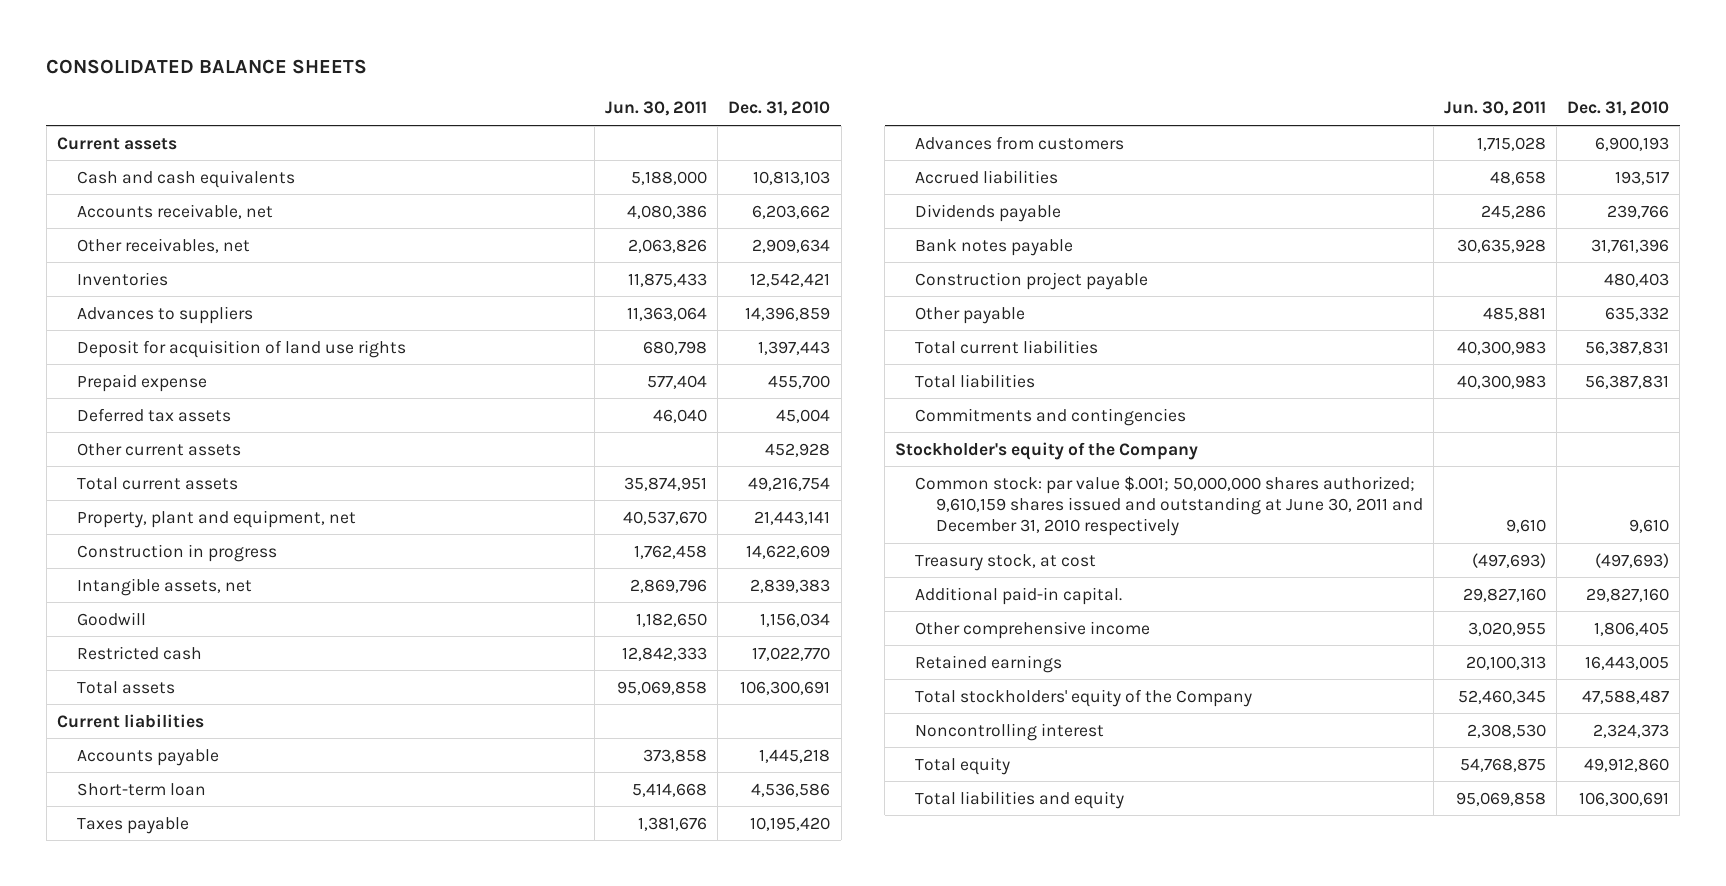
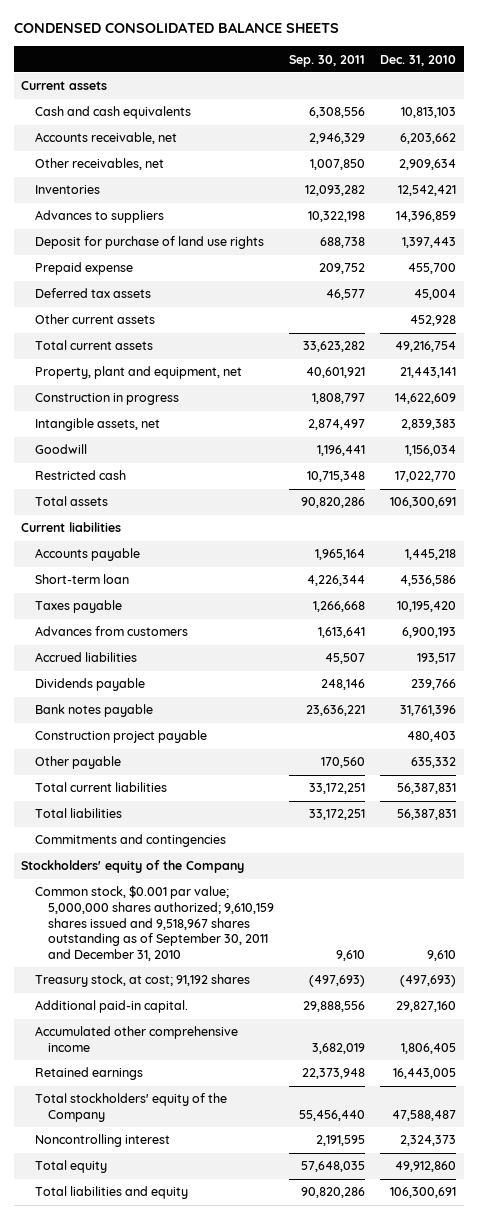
- CONSOLIDATED BALANCE SHEETS
+ CONDENSED CONSOLIDATED BALANCE SHEETS
- | Jun. 30, 2011 | Dec. 31, 2010
+ | Sep. 30, 2011 | Dec. 31, 2010
- Deposit for acquisition of land use rights | 680,798 | 1,397,443
+ Deposit for purchase of land use rights | 688,738 | 1,397,443
- Stockholder's equity of the Company
- Common stock: par value $.001; 50,000,000 shares authorized; 9,610,159 shares issued and outstanding at June 30, 2011 and December 31, 2010 respectively | 9,610 | 9,610
- Treasury stock, at cost | (497,693) | (497,693)
+ Stockholders' equity of the Company
+ Common stock, $0.001 par value; 5,000,000 shares authorized; 9,610,159 shares issued and 9,518,967 shares outstanding as of September 30, 2011 and December 31, 2010 | 9,610 | 9,610
+ Treasury stock, at cost; 91,192 shares | (497,693) | (497,693)
- Other comprehensive income | 3,020,955 | 1,806,405
+ Accumulated other comprehensive income | 3,682,019 | 1,806,405

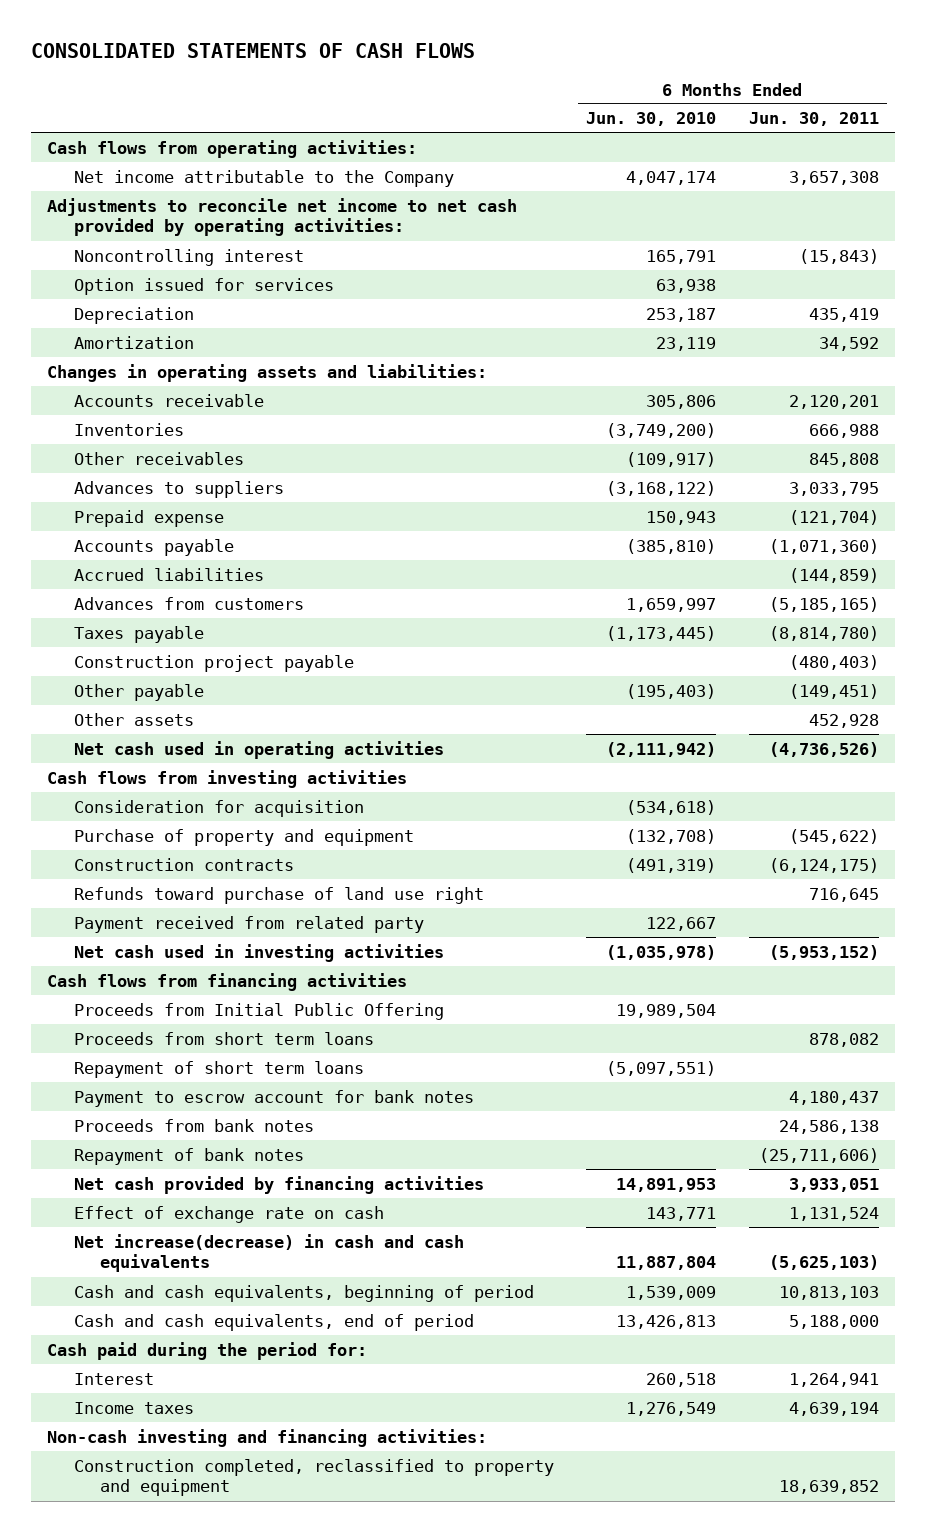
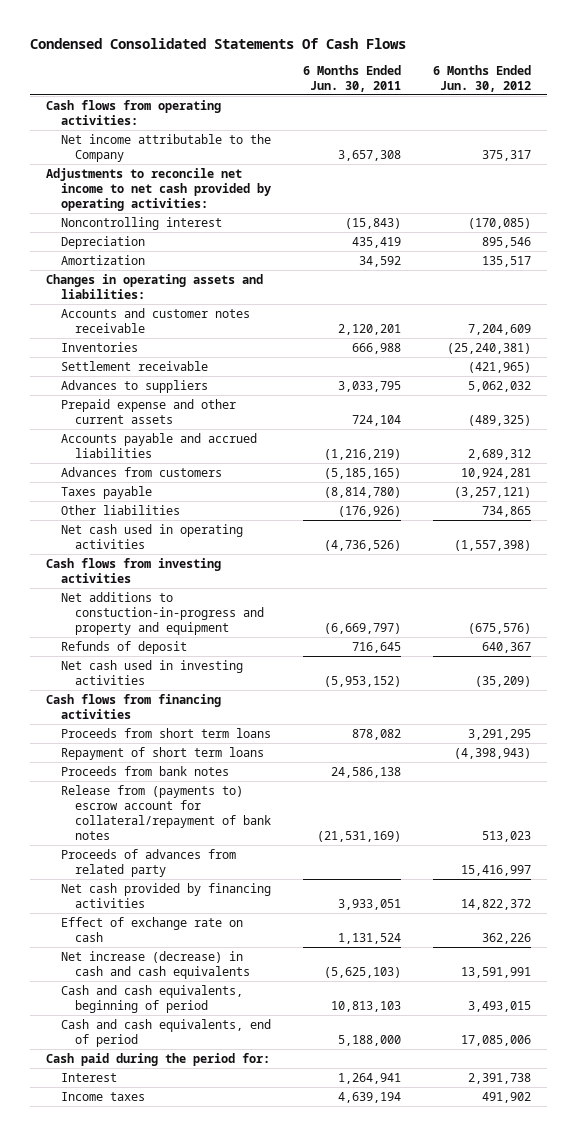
- CONSOLIDATED STATEMENTS OF CASH FLOWS
+ Condensed Consolidated Statements Of Cash Flows
- | 6 Months Ended Jun. 30, 2010 | 6 Months Ended Jun. 30, 2011
+ | 6 Months Ended Jun. 30, 2011 | 6 Months Ended Jun. 30, 2012
- Option issued for services | 63,938 |
- Accounts receivable | 305,806 | 2,120,201
+ Accounts and customer notes receivable | 2,120,201 | 7,204,609
- Other receivables | (109,917) | 845,808
+ Settlement receivable | | (421,965)
- Prepaid expense | 150,943 | (121,704)
- Accounts payable | (385,810) | (1,071,360)
- Accrued liabilities | | (144,859)
+ Prepaid expense and other current assets | 724,104 | (489,325)
+ Accounts payable and accrued liabilities | (1,216,219) | 2,689,312
- Construction project payable | | (480,403)
- Other payable | (195,403) | (149,451)
- Other assets | | 452,928
+ Other liabilities | (176,926) | 734,865
- Consideration for acquisition | (534,618) |
- Purchase of property and equipment | (132,708) | (545,622)
- Construction contracts | (491,319) | (6,124,175)
- Refunds toward purchase of land use right | | 716,645
- Payment received from related party | 122,667 |
+ Net additions to constuction-in-progress and property and equipment | (6,669,797) | (675,576)
+ Refunds of deposit | 716,645 | 640,367
- Proceeds from Initial Public Offering | 19,989,504 |
- Payment to escrow account for bank notes | | 4,180,437
- Repayment of bank notes | | (25,711,606)
+ Release from (payments to) escrow account for collateral/repayment of bank notes | (21,531,169) | 513,023
+ Proceeds of advances from related party | | 15,416,997
- Net increase(decrease) in cash and cash equivalents | 11,887,804 | (5,625,103)
+ Net increase (decrease) in cash and cash equivalents | (5,625,103) | 13,591,991
- Non-cash investing and financing activities:
- Construction completed, reclassified to property and equipment | | 18,639,852

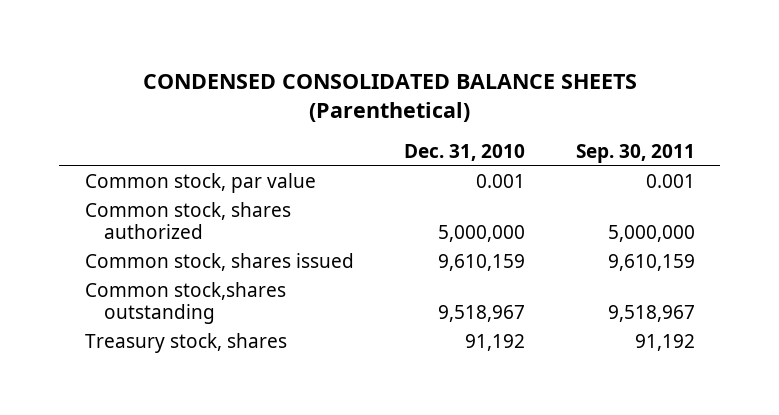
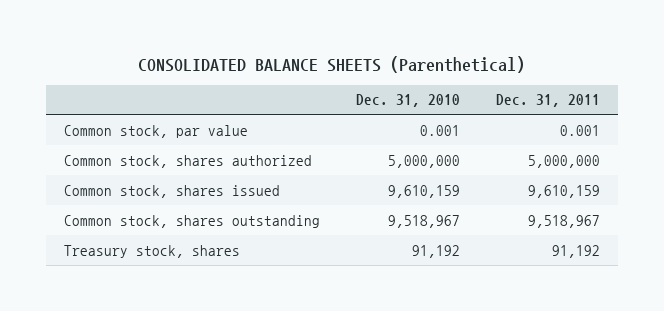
- CONDENSED CONSOLIDATED BALANCE SHEETS (Parenthetical)
+ CONSOLIDATED BALANCE SHEETS (Parenthetical)
- | Dec. 31, 2010 | Sep. 30, 2011
+ | Dec. 31, 2010 | Dec. 31, 2011
- Common stock,shares outstanding | 9,518,967 | 9,518,967
+ Common stock, shares outstanding | 9,518,967 | 9,518,967

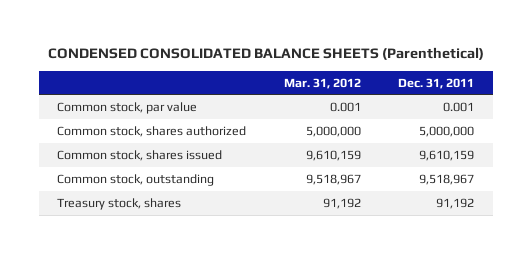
- CONSOLIDATED BALANCE SHEETS (Parenthetical)
+ CONDENSED CONSOLIDATED BALANCE SHEETS (Parenthetical)
- | Dec. 31, 2010 | Dec. 31, 2011
+ | Mar. 31, 2012 | Dec. 31, 2011
- Common stock, shares outstanding | 9,518,967 | 9,518,967
+ Common stock, outstanding | 9,518,967 | 9,518,967

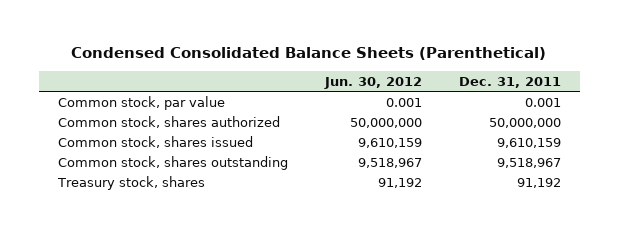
- CONDENSED CONSOLIDATED BALANCE SHEETS (Parenthetical)
+ Condensed Consolidated Balance Sheets (Parenthetical)
- | Mar. 31, 2012 | Dec. 31, 2011
+ | Jun. 30, 2012 | Dec. 31, 2011
- Common stock, shares authorized | 5,000,000 | 5,000,000
+ Common stock, shares authorized | 50,000,000 | 50,000,000
- Common stock, outstanding | 9,518,967 | 9,518,967
+ Common stock, shares outstanding | 9,518,967 | 9,518,967

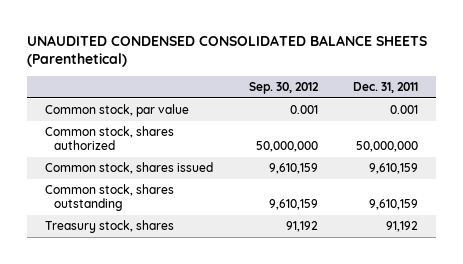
- Condensed Consolidated Balance Sheets (Parenthetical)
+ UNAUDITED CONDENSED CONSOLIDATED BALANCE SHEETS (Parenthetical)
- | Jun. 30, 2012 | Dec. 31, 2011
+ | Sep. 30, 2012 | Dec. 31, 2011
- Common stock, shares outstanding | 9,518,967 | 9,518,967
+ Common stock, shares outstanding | 9,610,159 | 9,610,159

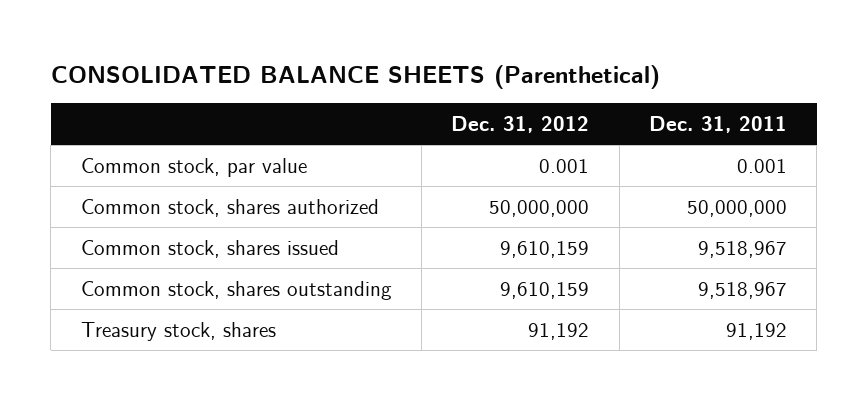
- UNAUDITED CONDENSED CONSOLIDATED BALANCE SHEETS (Parenthetical)
+ CONSOLIDATED BALANCE SHEETS (Parenthetical)
- | Sep. 30, 2012 | Dec. 31, 2011
+ | Dec. 31, 2012 | Dec. 31, 2011
- Common stock, shares issued | 9,610,159 | 9,610,159
- Common stock, shares outstanding | 9,610,159 | 9,610,159
+ Common stock, shares issued | 9,610,159 | 9,518,967
+ Common stock, shares outstanding | 9,610,159 | 9,518,967

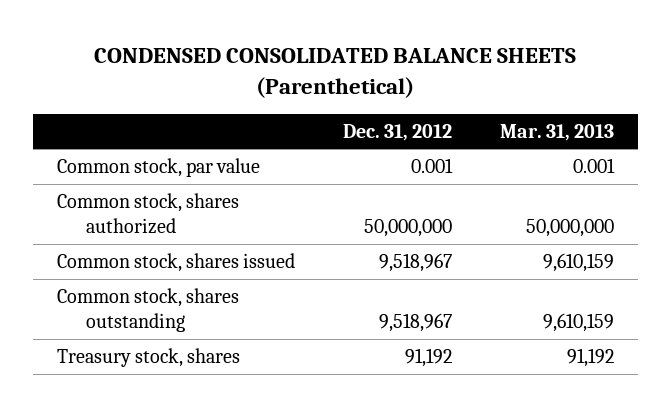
- CONSOLIDATED BALANCE SHEETS (Parenthetical)
+ CONDENSED CONSOLIDATED BALANCE SHEETS (Parenthetical)
- | Dec. 31, 2012 | Dec. 31, 2011
+ | Dec. 31, 2012 | Mar. 31, 2013
- Common stock, shares issued | 9,610,159 | 9,518,967
- Common stock, shares outstanding | 9,610,159 | 9,518,967
+ Common stock, shares issued | 9,518,967 | 9,610,159
+ Common stock, shares outstanding | 9,518,967 | 9,610,159

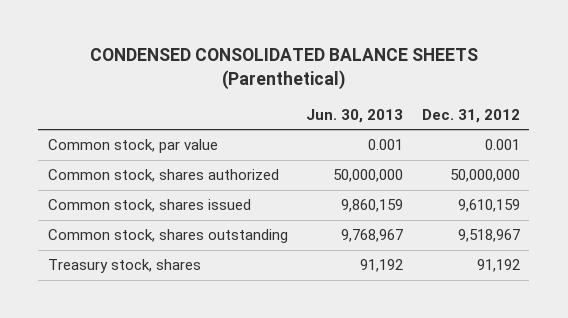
- | Dec. 31, 2012 | Mar. 31, 2013
+ | Jun. 30, 2013 | Dec. 31, 2012
- Common stock, shares issued | 9,518,967 | 9,610,159
+ Common stock, shares issued | 9,860,159 | 9,610,159

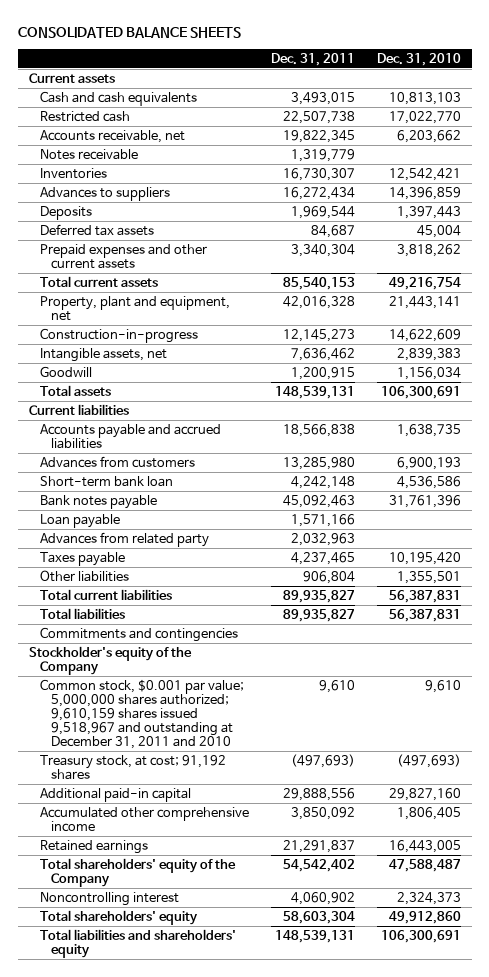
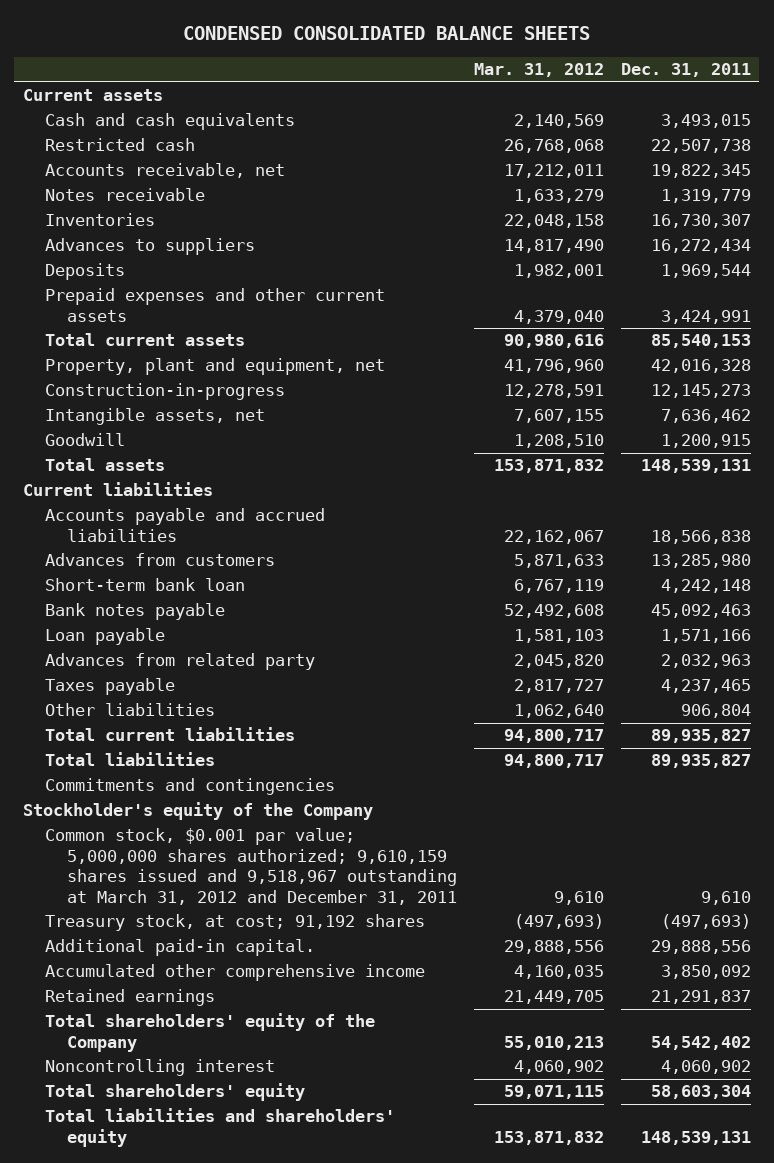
- CONSOLIDATED BALANCE SHEETS
+ CONDENSED CONSOLIDATED BALANCE SHEETS
- | Dec. 31, 2011 | Dec. 31, 2010
+ | Mar. 31, 2012 | Dec. 31, 2011
- Deferred tax assets | 84,687 | 45,004
- Prepaid expenses and other current assets | 3,340,304 | 3,818,262
+ Prepaid expenses and other current assets | 4,379,040 | 3,424,991
- Common stock, $0.001 par value; 5,000,000 shares authorized; 9,610,159 shares issued 9,518,967 and outstanding at December 31, 2011 and 2010 | 9,610 | 9,610
+ Common stock, $0.001 par value; 5,000,000 shares authorized; 9,610,159 shares issued and 9,518,967 outstanding at March 31, 2012 and December 31, 2011 | 9,610 | 9,610
- Additional paid-in capital | 29,888,556 | 29,827,160
+ Additional paid-in capital. | 29,888,556 | 29,888,556

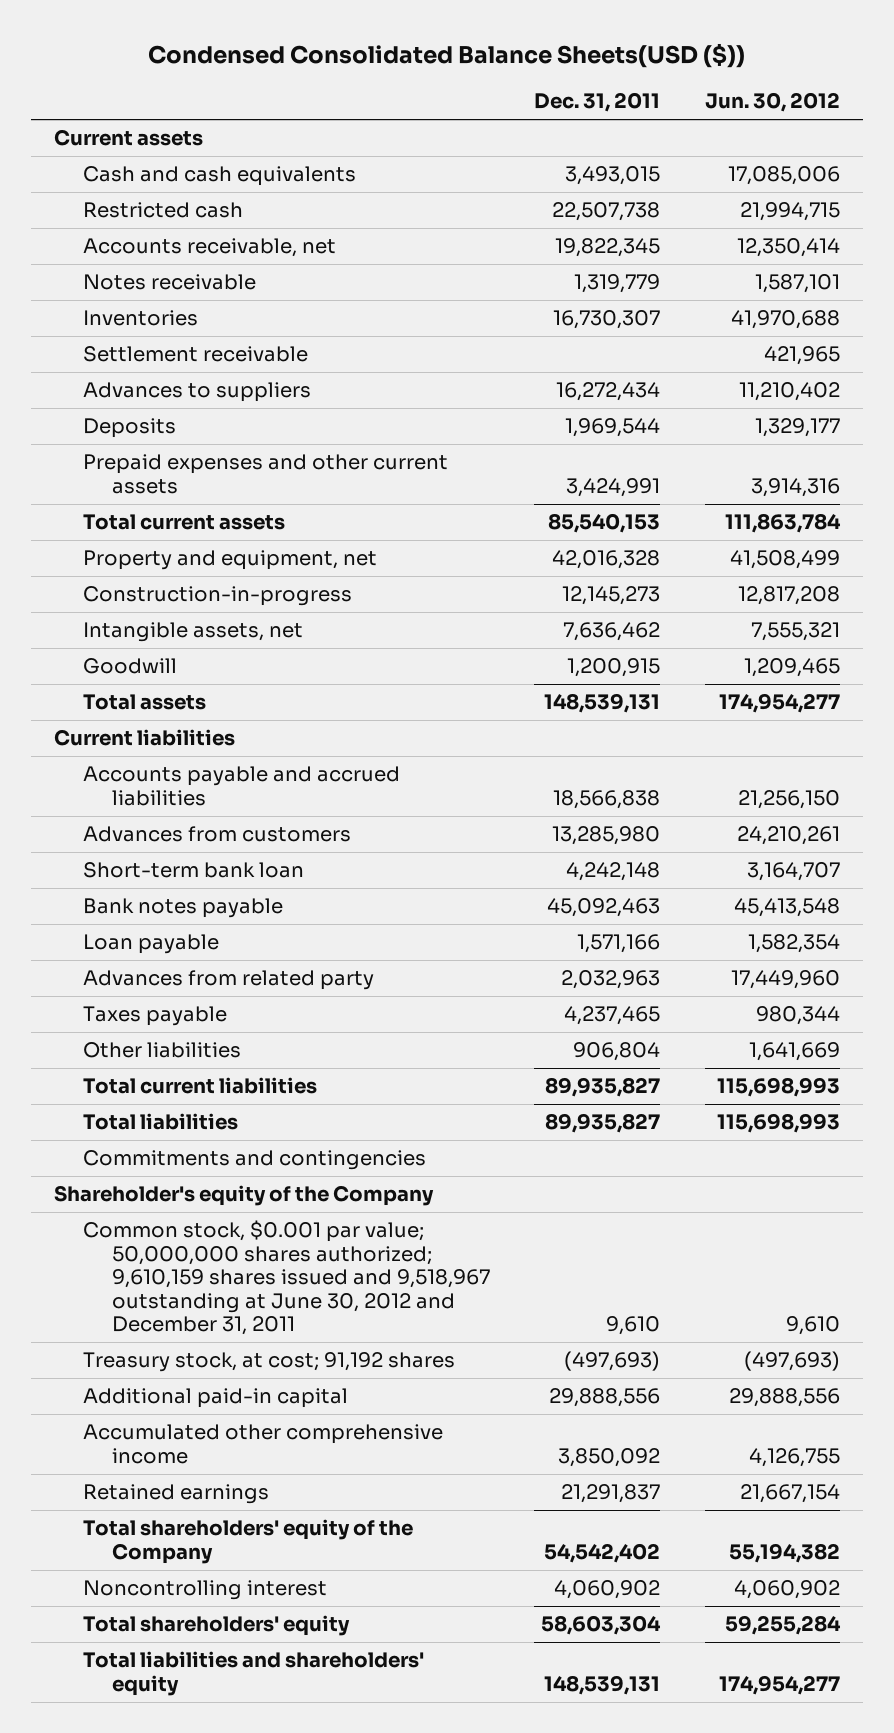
- CONDENSED CONSOLIDATED BALANCE SHEETS
+ Condensed Consolidated Balance Sheets(USD ($))
- | Mar. 31, 2012 | Dec. 31, 2011
+ | Dec. 31, 2011 | Jun. 30, 2012
+ Settlement receivable | | 421,965
- Property, plant and equipment, net | 41,796,960 | 42,016,328
+ Property and equipment, net | 42,016,328 | 41,508,499
- Stockholder's equity of the Company
- Common stock, $0.001 par value; 5,000,000 shares authorized; 9,610,159 shares issued and 9,518,967 outstanding at March 31, 2012 and December 31, 2011 | 9,610 | 9,610
+ Shareholder's equity of the Company
+ Common stock, $0.001 par value; 50,000,000 shares authorized; 9,610,159 shares issued and 9,518,967 outstanding at June 30, 2012 and December 31, 2011 | 9,610 | 9,610
- Additional paid-in capital. | 29,888,556 | 29,888,556
+ Additional paid-in capital | 29,888,556 | 29,888,556

